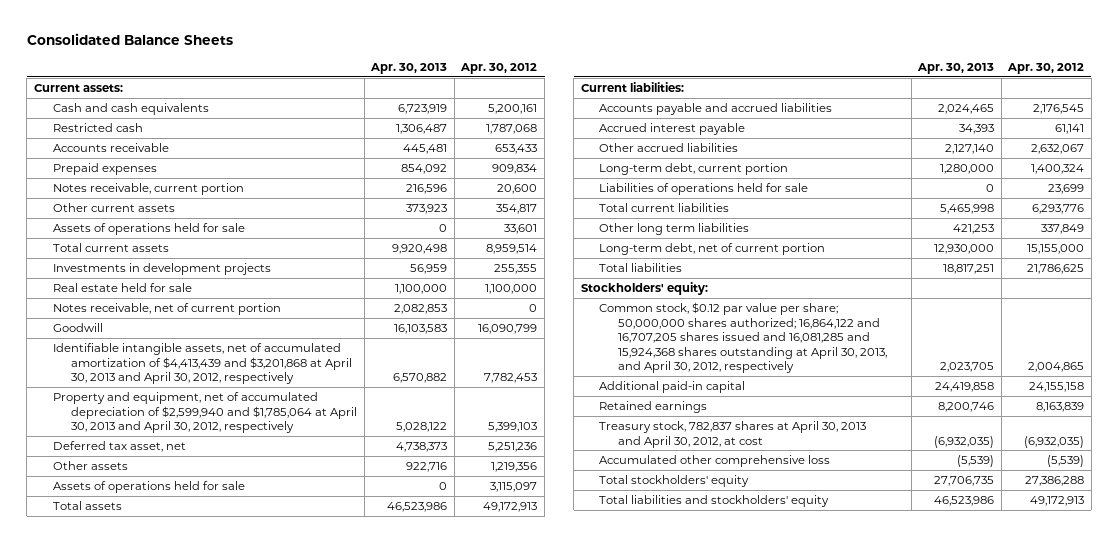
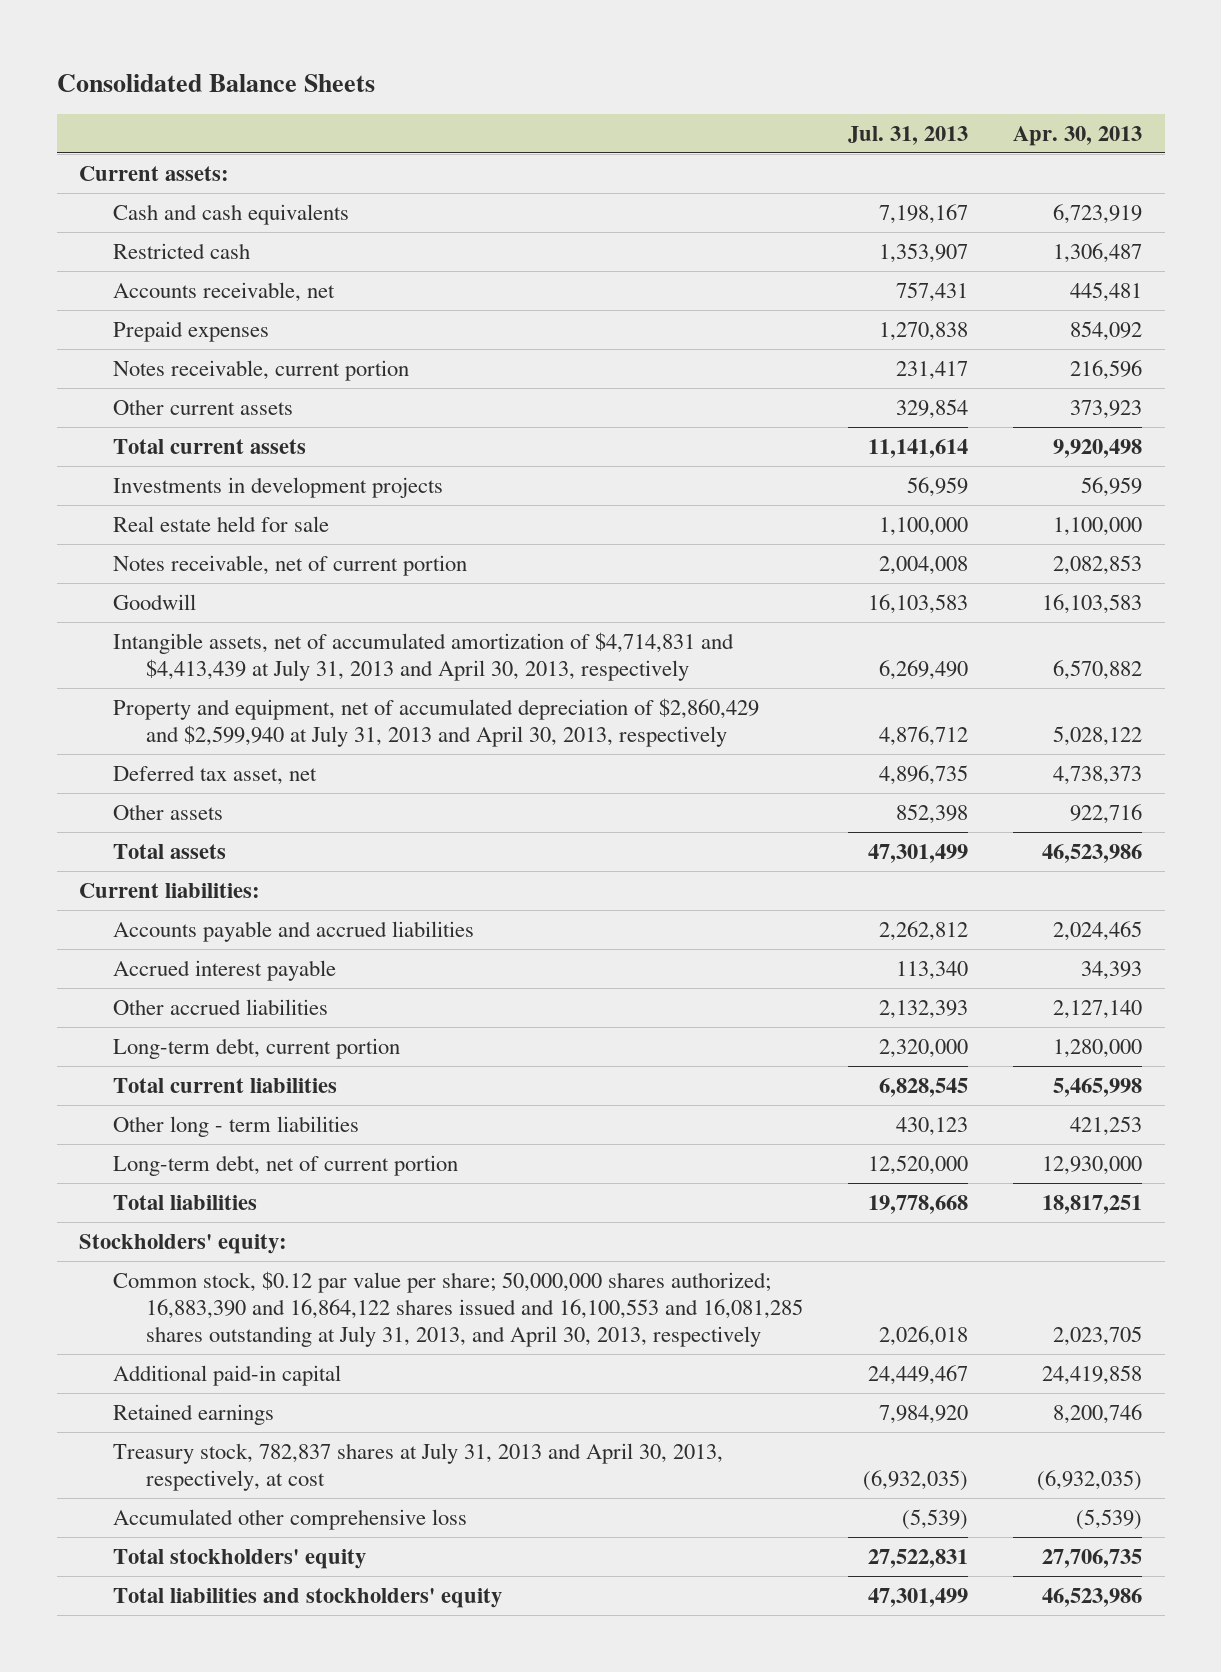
- | Apr. 30, 2013 | Apr. 30, 2012
+ | Jul. 31, 2013 | Apr. 30, 2013
- Accounts receivable | 445,481 | 653,433
+ Accounts receivable, net | 757,431 | 445,481
- Assets of operations held for sale | 0 | 33,601
- Identifiable intangible assets, net of accumulated amortization of $4,413,439 and $3,201,868 at April 30, 2013 and April 30, 2012, respectively | 6,570,882 | 7,782,453
- Property and equipment, net of accumulated depreciation of $2,599,940 and $1,785,064 at April 30, 2013 and April 30, 2012, respectively | 5,028,122 | 5,399,103
+ Intangible assets, net of accumulated amortization of $4,714,831 and $4,413,439 at July 31, 2013 and April 30, 2013, respectively | 6,269,490 | 6,570,882
+ Property and equipment, net of accumulated depreciation of $2,860,429 and $2,599,940 at July 31, 2013 and April 30, 2013, respectively | 4,876,712 | 5,028,122
- Assets of operations held for sale | 0 | 3,115,097
- Liabilities of operations held for sale | 0 | 23,699
- Other long term liabilities | 421,253 | 337,849
+ Other long - term liabilities | 430,123 | 421,253
- Common stock, $0.12 par value per share; 50,000,000 shares authorized; 16,864,122 and 16,707,205 shares issued and 16,081,285 and 15,924,368 shares outstanding at April 30, 2013, and April 30, 2012, respectively | 2,023,705 | 2,004,865
+ Common stock, $0.12 par value per share; 50,000,000 shares authorized; 16,883,390 and 16,864,122 shares issued and 16,100,553 and 16,081,285 shares outstanding at July 31, 2013, and April 30, 2013, respectively | 2,026,018 | 2,023,705
- Treasury stock, 782,837 shares at April 30, 2013 and April 30, 2012, at cost | (6,932,035) | (6,932,035)
+ Treasury stock, 782,837 shares at July 31, 2013 and April 30, 2013, respectively, at cost | (6,932,035) | (6,932,035)

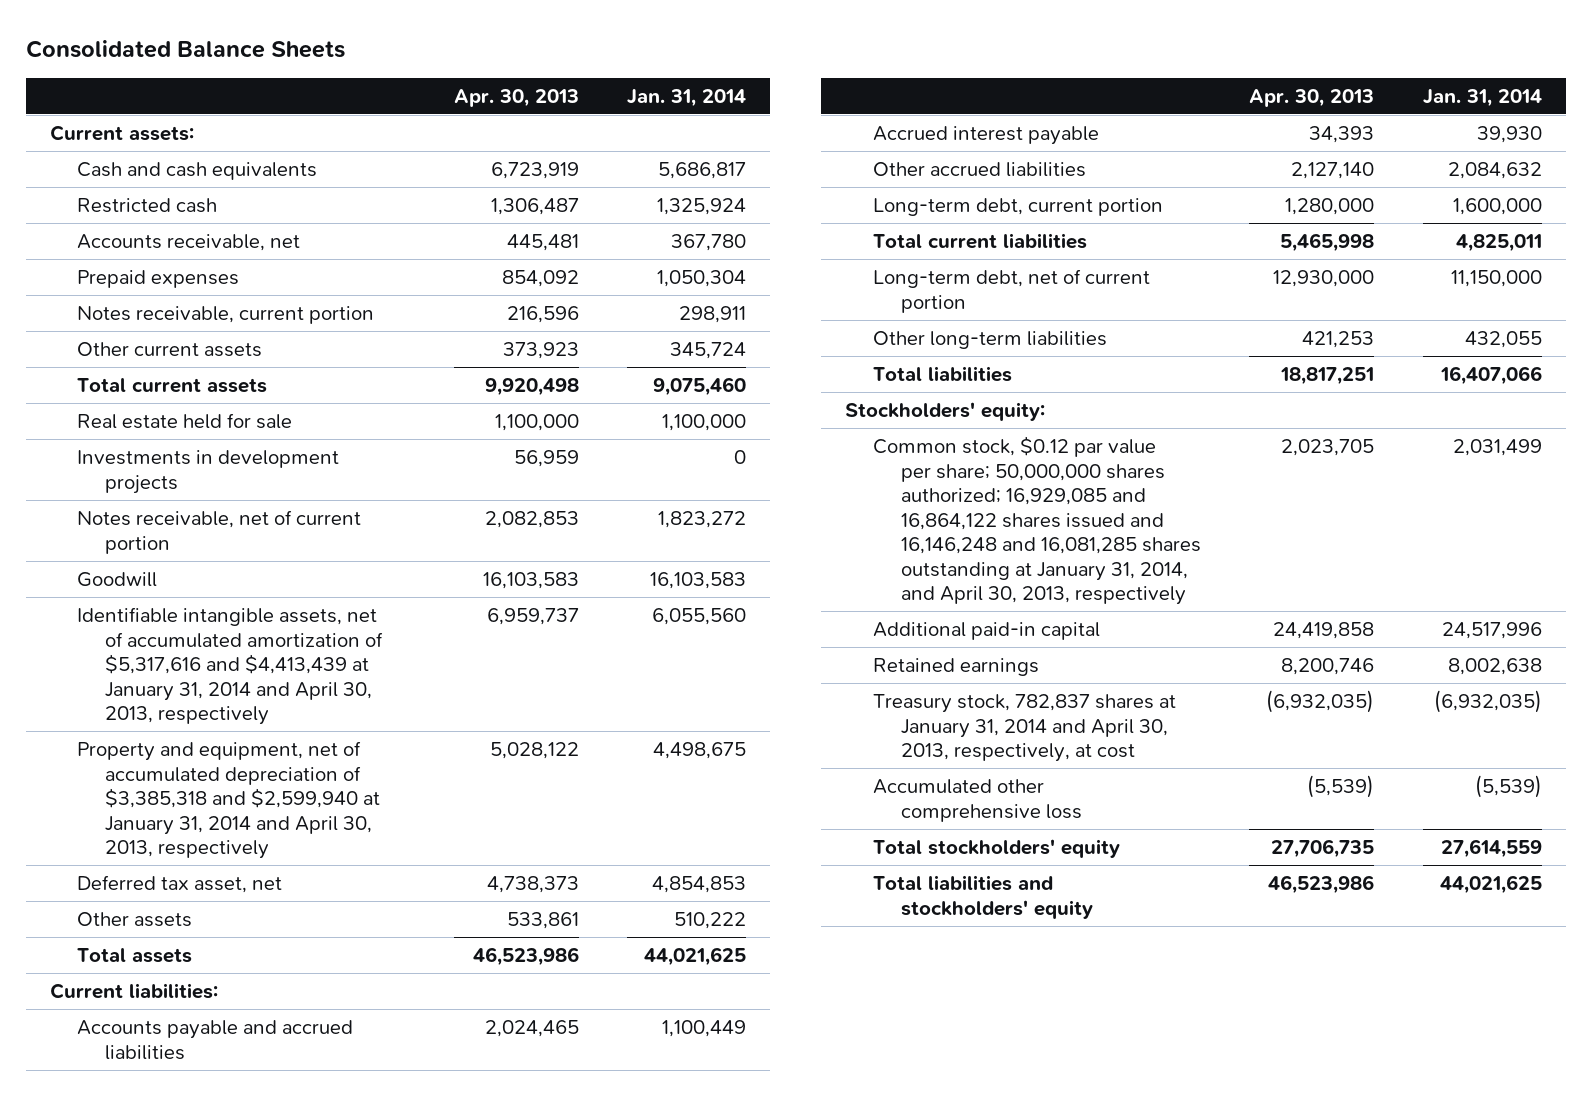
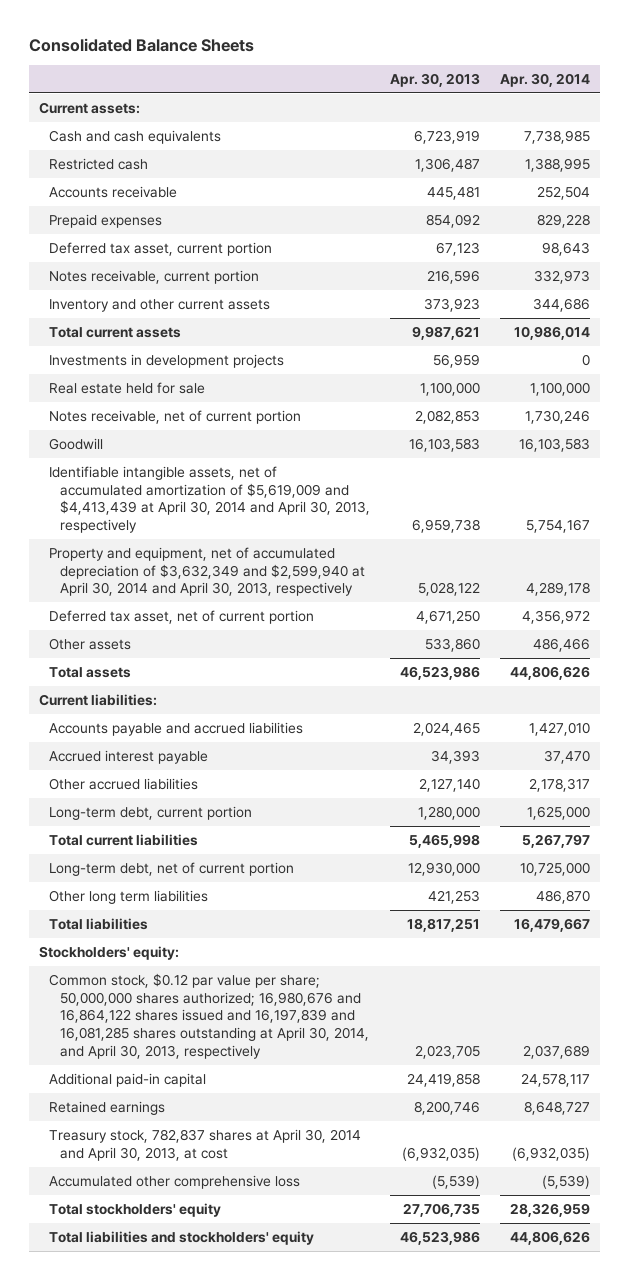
- | Apr. 30, 2013 | Jan. 31, 2014
+ | Apr. 30, 2013 | Apr. 30, 2014
- Accounts receivable, net | 445,481 | 367,780
+ Accounts receivable | 445,481 | 252,504
+ Deferred tax asset, current portion | 67,123 | 98,643
- Other current assets | 373,923 | 345,724
- Total current assets | 9,920,498 | 9,075,460
+ Inventory and other current assets | 373,923 | 344,686
+ Total current assets | 9,987,621 | 10,986,014
moved down: Real estate held for sale | 1,100,000 | 1,100,000
- Identifiable intangible assets, net of accumulated amortization of $5,317,616 and $4,413,439 at January 31, 2014 and April 30, 2013, respectively | 6,959,737 | 6,055,560
- Property and equipment, net of accumulated depreciation of $3,385,318 and $2,599,940 at January 31, 2014 and April 30, 2013, respectively | 5,028,122 | 4,498,675
- Deferred tax asset, net | 4,738,373 | 4,854,853
- Other assets | 533,861 | 510,222
+ Identifiable intangible assets, net of accumulated amortization of $5,619,009 and $4,413,439 at April 30, 2014 and April 30, 2013, respectively | 6,959,738 | 5,754,167
+ Property and equipment, net of accumulated depreciation of $3,632,349 and $2,599,940 at April 30, 2014 and April 30, 2013, respectively | 5,028,122 | 4,289,178
+ Deferred tax asset, net of current portion | 4,671,250 | 4,356,972
+ Other assets | 533,860 | 486,466
- Other long-term liabilities | 421,253 | 432,055
+ Other long term liabilities | 421,253 | 486,870
- Common stock, $0.12 par value per share; 50,000,000 shares authorized; 16,929,085 and 16,864,122 shares issued and 16,146,248 and 16,081,285 shares outstanding at January 31, 2014, and April 30, 2013, respectively | 2,023,705 | 2,031,499
+ Common stock, $0.12 par value per share; 50,000,000 shares authorized; 16,980,676 and 16,864,122 shares issued and 16,197,839 and 16,081,285 shares outstanding at April 30, 2014, and April 30, 2013, respectively | 2,023,705 | 2,037,689
- Treasury stock, 782,837 shares at January 31, 2014 and April 30, 2013, respectively, at cost | (6,932,035) | (6,932,035)
+ Treasury stock, 782,837 shares at April 30, 2014 and April 30, 2013, at cost | (6,932,035) | (6,932,035)

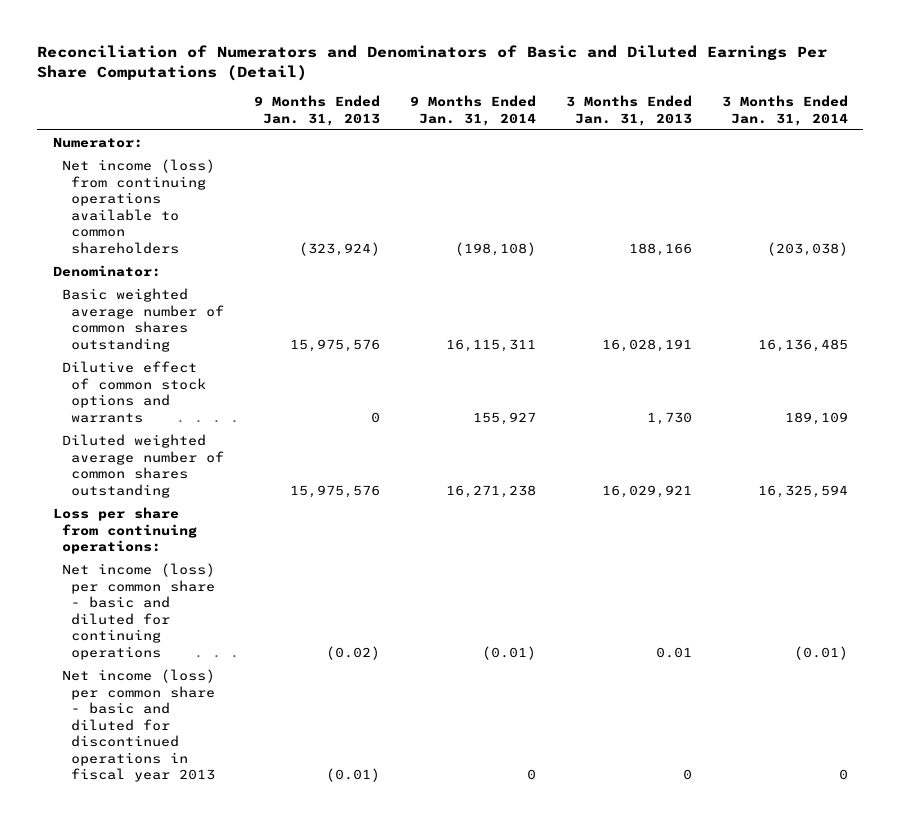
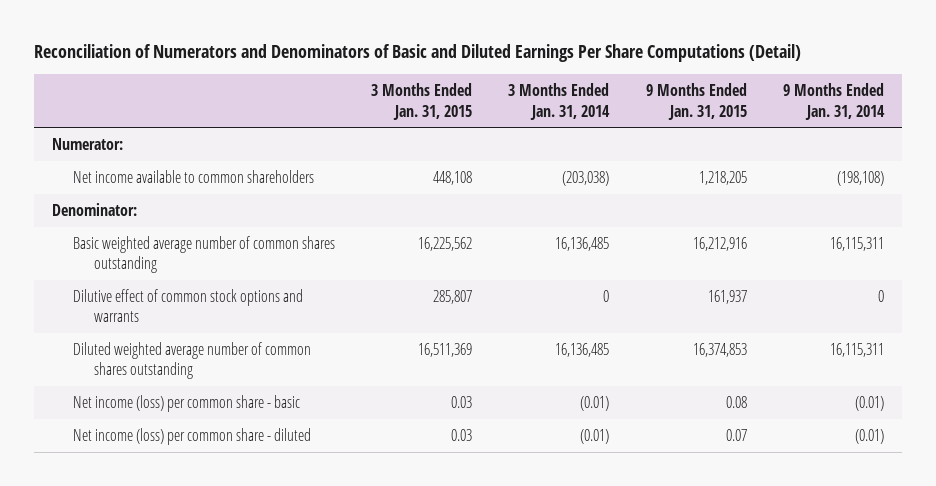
- | 9 Months Ended Jan. 31, 2013 | 9 Months Ended Jan. 31, 2014 | 3 Months Ended Jan. 31, 2013 | 3 Months Ended Jan. 31, 2014
+ | 3 Months Ended Jan. 31, 2015 | 3 Months Ended Jan. 31, 2014 | 9 Months Ended Jan. 31, 2015 | 9 Months Ended Jan. 31, 2014
- Net income (loss) from continuing operations available to common shareholders | (323,924) | (198,108) | 188,166 | (203,038)
+ Net income available to common shareholders | 448,108 | (203,038) | 1,218,205 | (198,108)
- Dilutive effect of common stock options and warrants | 0 | 155,927 | 1,730 | 189,109
- Diluted weighted average number of common shares outstanding | 15,975,576 | 16,271,238 | 16,029,921 | 16,325,594
- Loss per share from continuing operations:
- Net income (loss) per common share - basic and diluted for continuing operations | (0.02) | (0.01) | 0.01 | (0.01)
- Net income (loss) per common share - basic and diluted for discontinued operations in fiscal year 2013 | (0.01) | 0 | 0 | 0
+ Dilutive effect of common stock options and warrants | 285,807 | 0 | 161,937 | 0
+ Diluted weighted average number of common shares outstanding | 16,511,369 | 16,136,485 | 16,374,853 | 16,115,311
+ Net income (loss) per common share - basic | 0.03 | (0.01) | 0.08 | (0.01)
+ Net income (loss) per common share - diluted | 0.03 | (0.01) | 0.07 | (0.01)

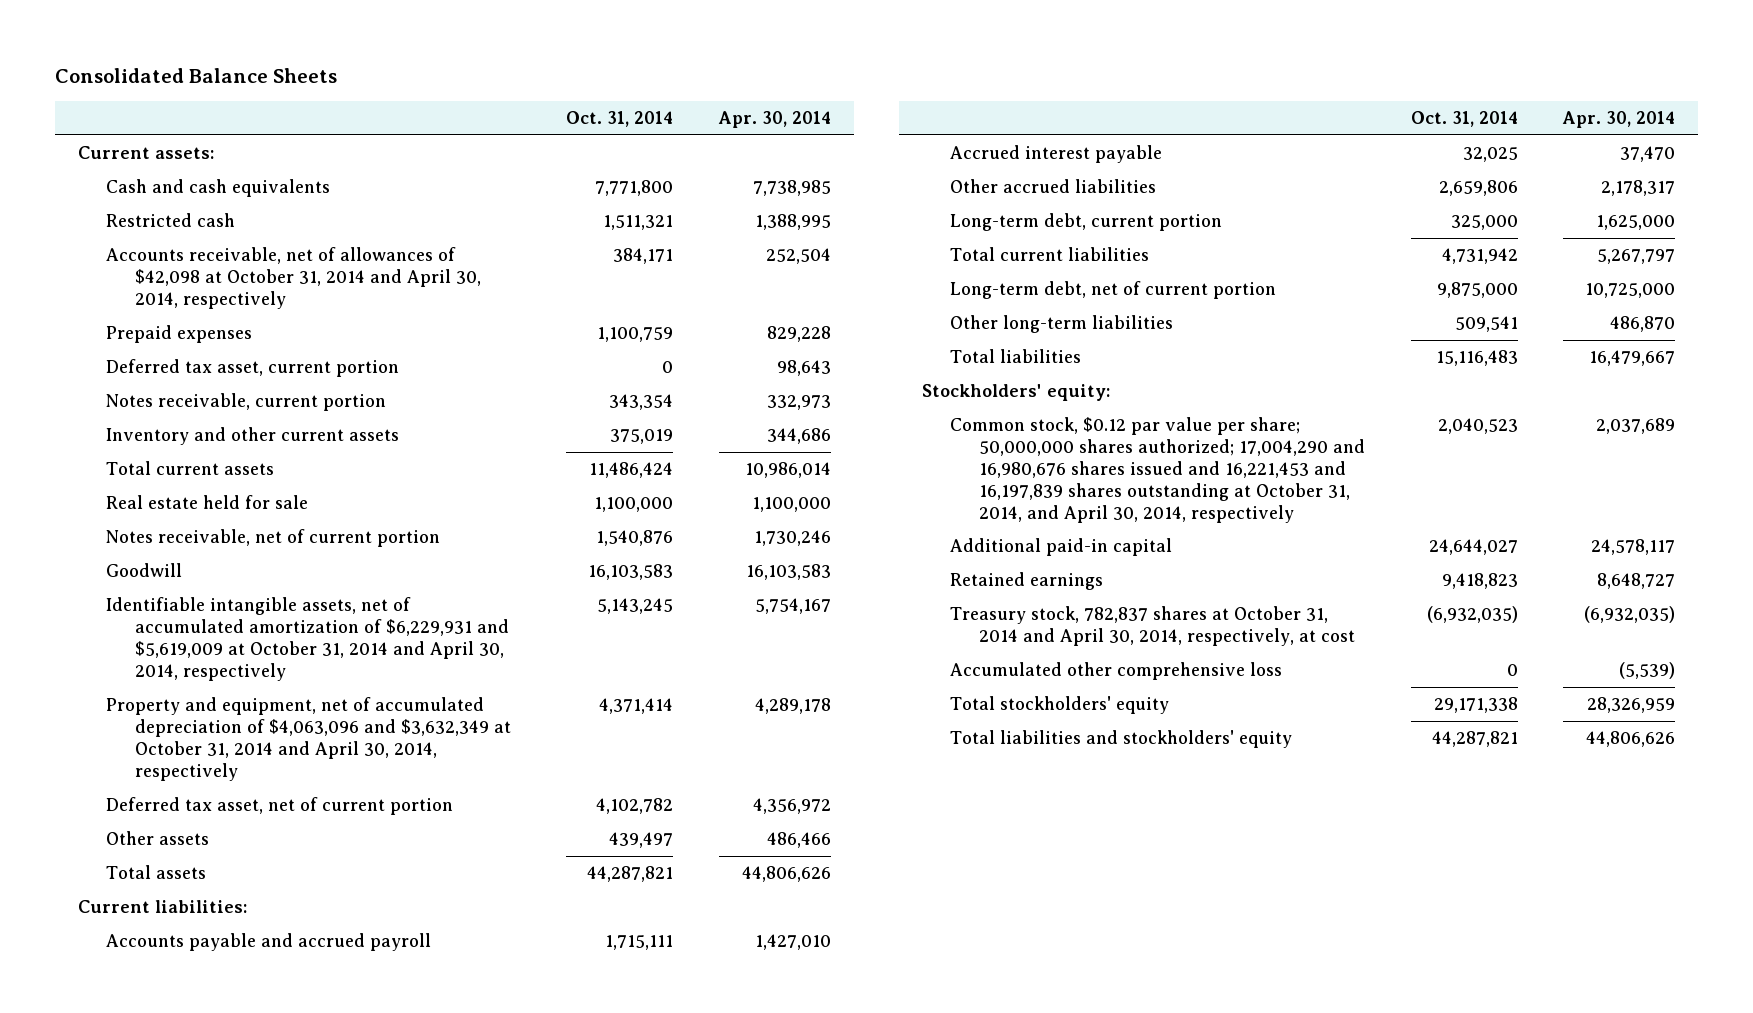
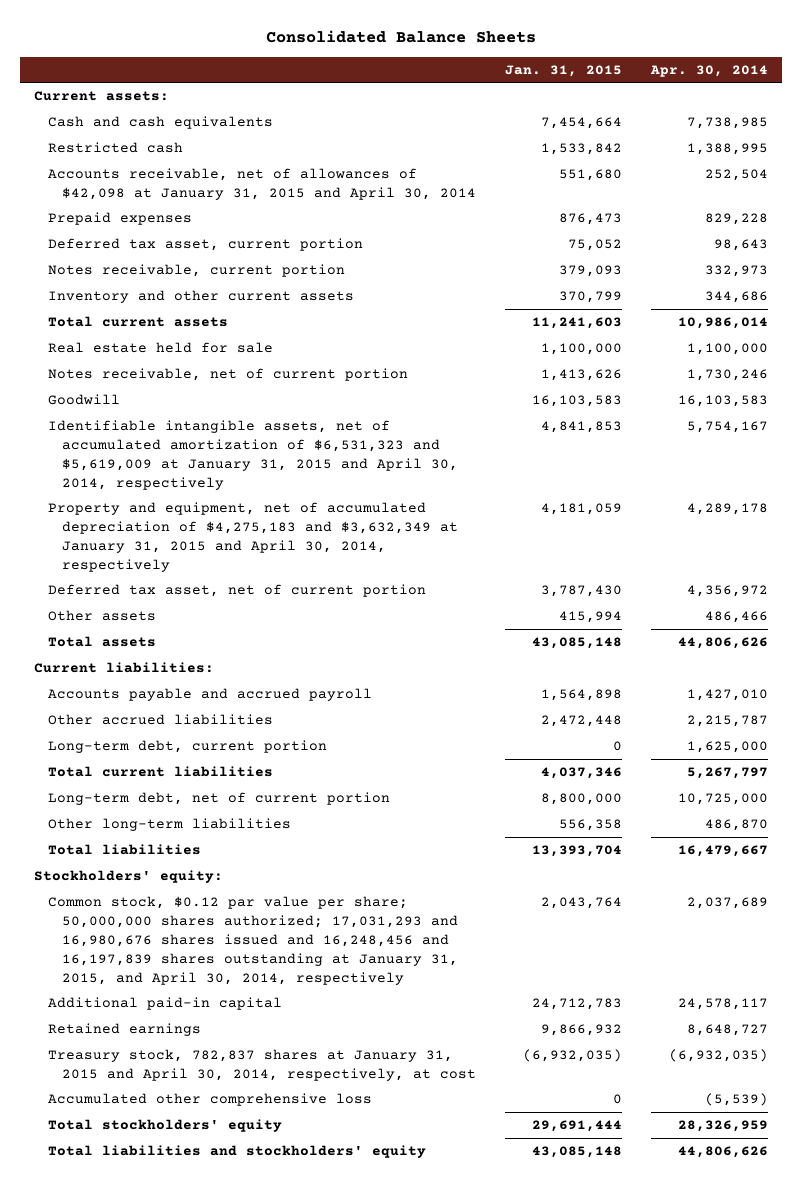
- | Oct. 31, 2014 | Apr. 30, 2014
+ | Jan. 31, 2015 | Apr. 30, 2014
- Accounts receivable, net of allowances of $42,098 at October 31, 2014 and April 30, 2014, respectively | 384,171 | 252,504
+ Accounts receivable, net of allowances of $42,098 at January 31, 2015 and April 30, 2014 | 551,680 | 252,504
- Identifiable intangible assets, net of accumulated amortization of $6,229,931 and $5,619,009 at October 31, 2014 and April 30, 2014, respectively | 5,143,245 | 5,754,167
- Property and equipment, net of accumulated depreciation of $4,063,096 and $3,632,349 at October 31, 2014 and April 30, 2014, respectively | 4,371,414 | 4,289,178
+ Identifiable intangible assets, net of accumulated amortization of $6,531,323 and $5,619,009 at January 31, 2015 and April 30, 2014, respectively | 4,841,853 | 5,754,167
+ Property and equipment, net of accumulated depreciation of $4,275,183 and $3,632,349 at January 31, 2015 and April 30, 2014, respectively | 4,181,059 | 4,289,178
- Accrued interest payable | 32,025 | 37,470
- Other accrued liabilities | 2,659,806 | 2,178,317
+ Other accrued liabilities | 2,472,448 | 2,215,787
- Common stock, $0.12 par value per share; 50,000,000 shares authorized; 17,004,290 and 16,980,676 shares issued and 16,221,453 and 16,197,839 shares outstanding at October 31, 2014, and April 30, 2014, respectively | 2,040,523 | 2,037,689
+ Common stock, $0.12 par value per share; 50,000,000 shares authorized; 17,031,293 and 16,980,676 shares issued and 16,248,456 and 16,197,839 shares outstanding at January 31, 2015, and April 30, 2014, respectively | 2,043,764 | 2,037,689
- Treasury stock, 782,837 shares at October 31, 2014 and April 30, 2014, respectively, at cost | (6,932,035) | (6,932,035)
+ Treasury stock, 782,837 shares at January 31, 2015 and April 30, 2014, respectively, at cost | (6,932,035) | (6,932,035)

